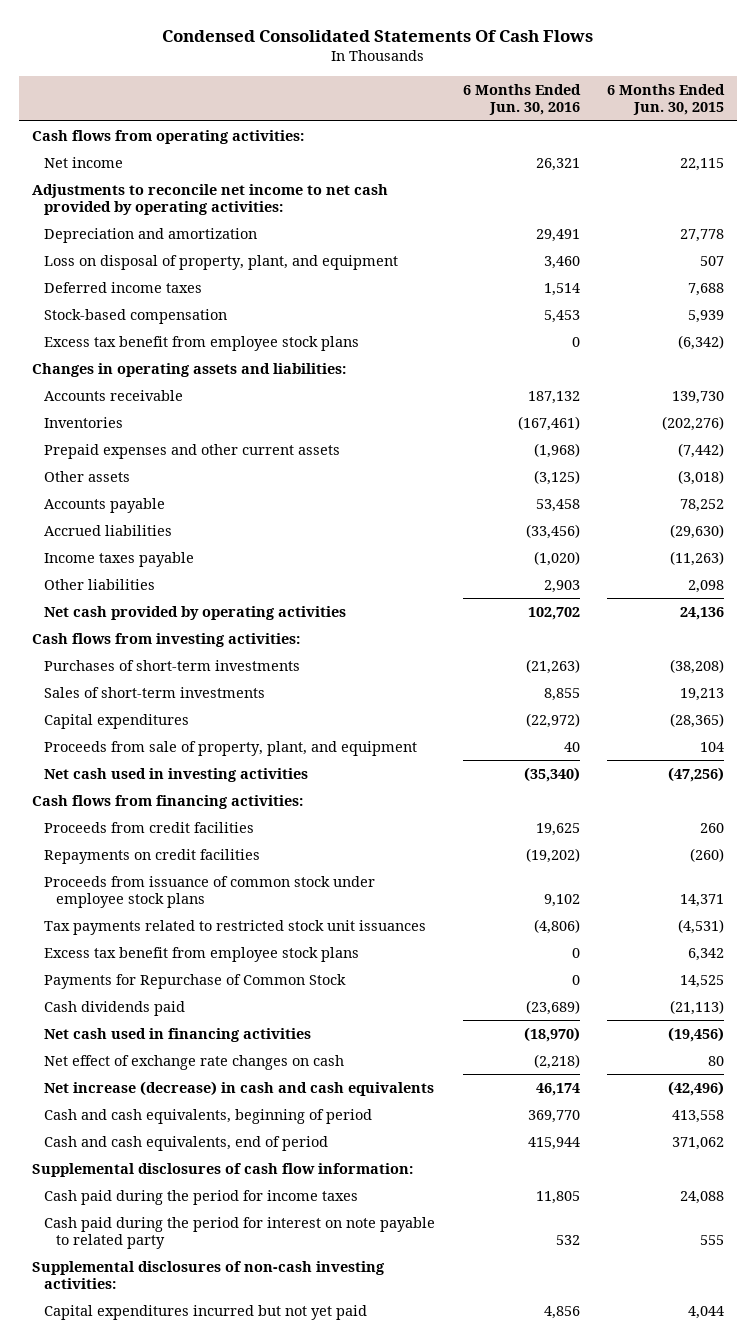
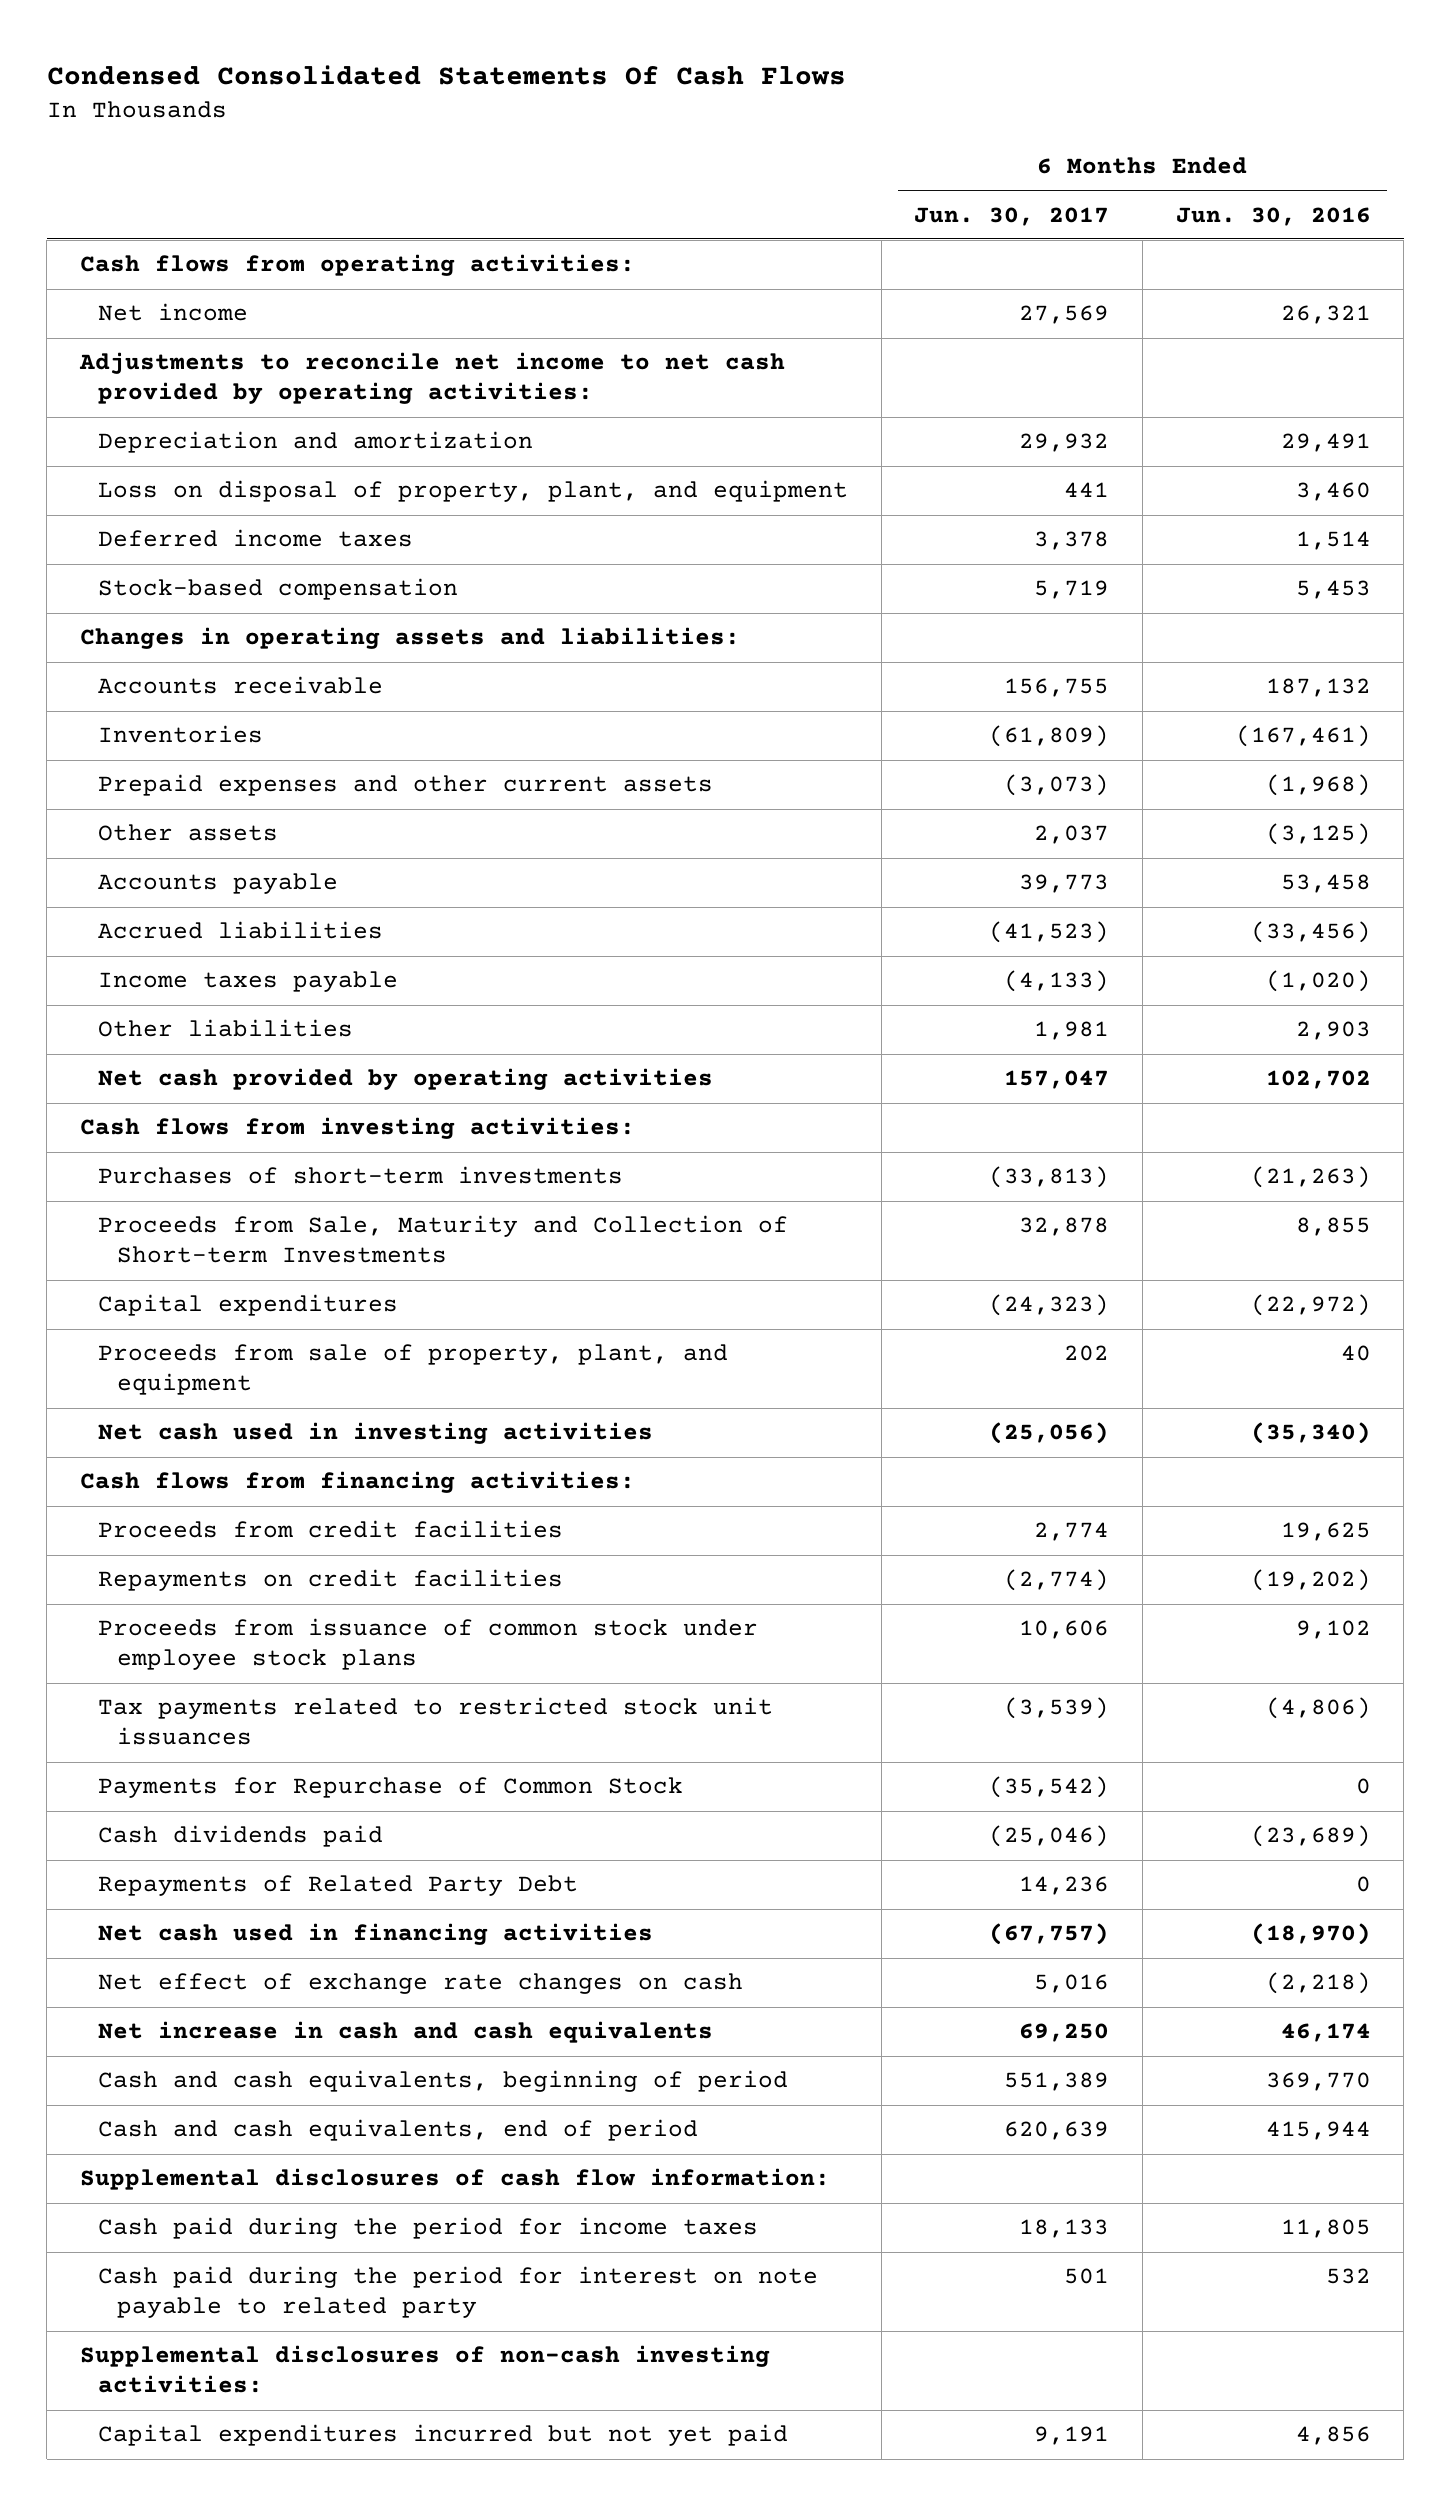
- | 6 Months Ended Jun. 30, 2016 | 6 Months Ended Jun. 30, 2015
+ | 6 Months Ended Jun. 30, 2017 | 6 Months Ended Jun. 30, 2016
- Excess tax benefit from employee stock plans | 0 | (6,342)
- Sales of short-term investments | 8,855 | 19,213
+ Proceeds from Sale, Maturity and Collection of Short-term Investments | 32,878 | 8,855
- Excess tax benefit from employee stock plans | 0 | 6,342
+ Repayments of Related Party Debt | 14,236 | 0
- Net increase (decrease) in cash and cash equivalents | 46,174 | (42,496)
+ Net increase in cash and cash equivalents | 69,250 | 46,174

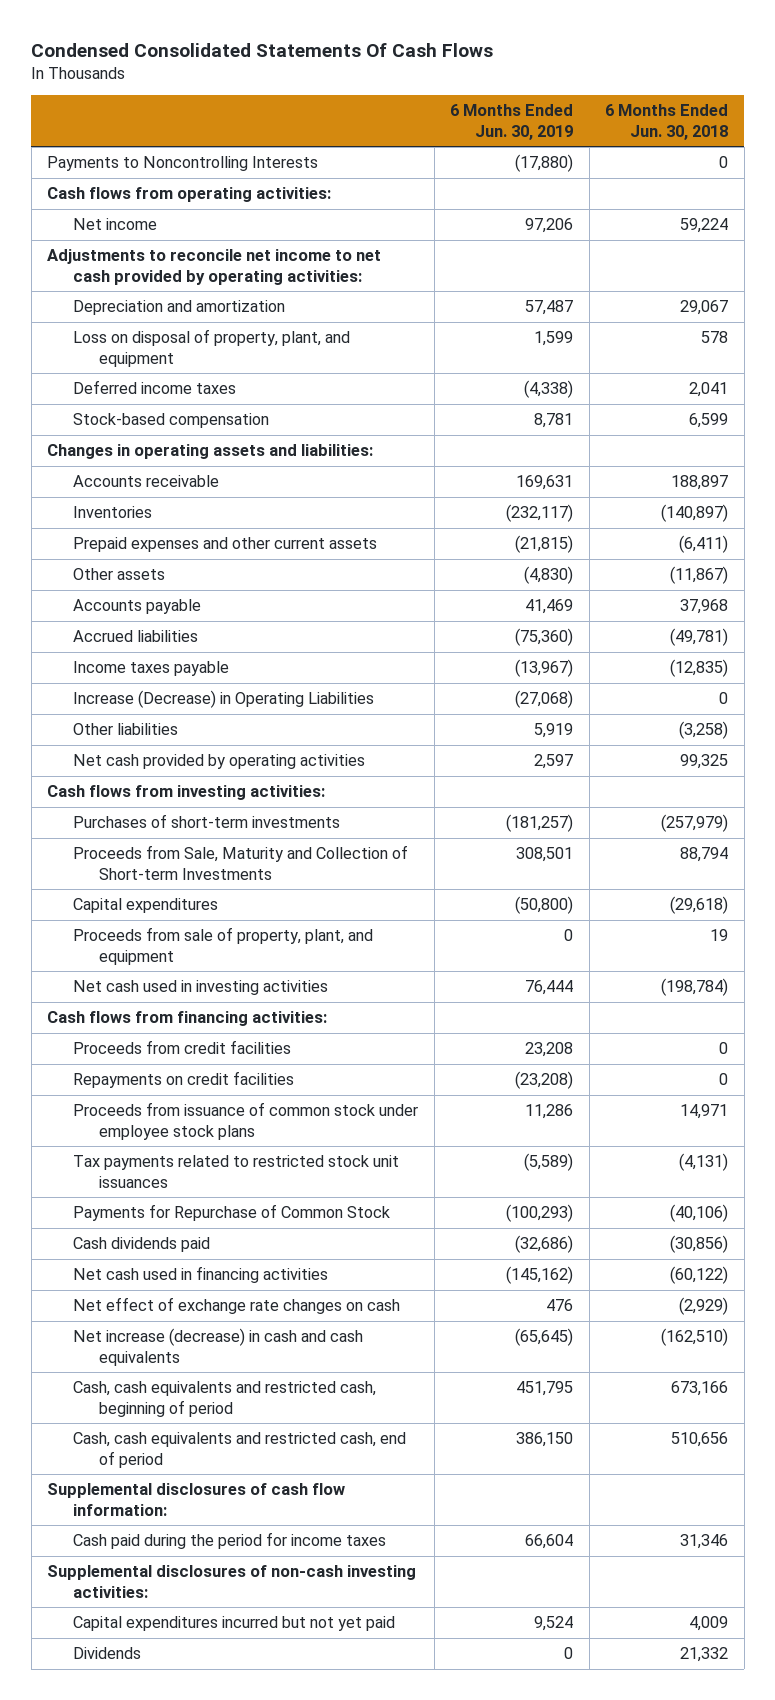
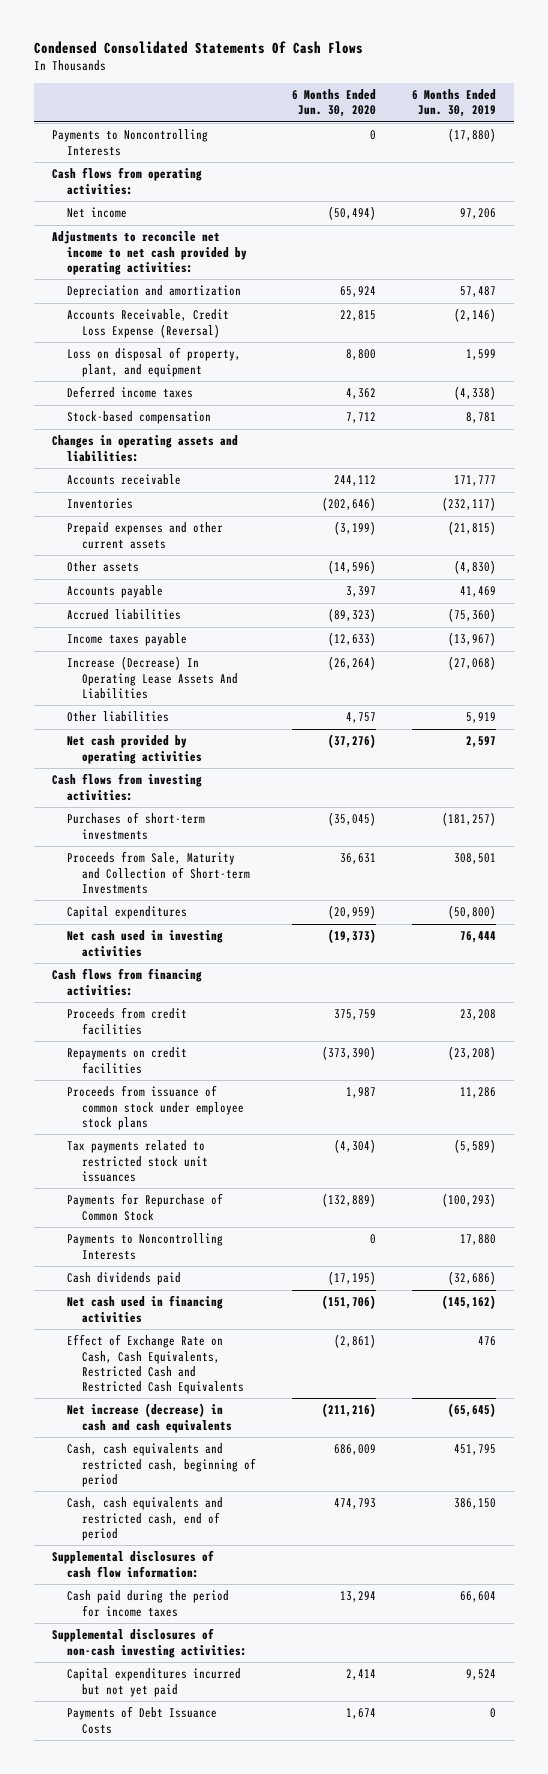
- | 6 Months Ended Jun. 30, 2019 | 6 Months Ended Jun. 30, 2018
+ | 6 Months Ended Jun. 30, 2020 | 6 Months Ended Jun. 30, 2019
+ Accounts Receivable, Credit Loss Expense (Reversal) | 22,815 | (2,146)
- Accounts receivable | 169,631 | 188,897
+ Accounts receivable | 244,112 | 171,777
- Increase (Decrease) in Operating Liabilities | (27,068) | 0
+ Increase (Decrease) In Operating Lease Assets And Liabilities | (26,264) | (27,068)
- Proceeds from sale of property, plant, and equipment | 0 | 19
+ Payments to Noncontrolling Interests | 0 | 17,880
- Net effect of exchange rate changes on cash | 476 | (2,929)
+ Effect of Exchange Rate on Cash, Cash Equivalents, Restricted Cash and Restricted Cash Equivalents | (2,861) | 476
- Dividends | 0 | 21,332
+ Payments of Debt Issuance Costs | 1,674 | 0

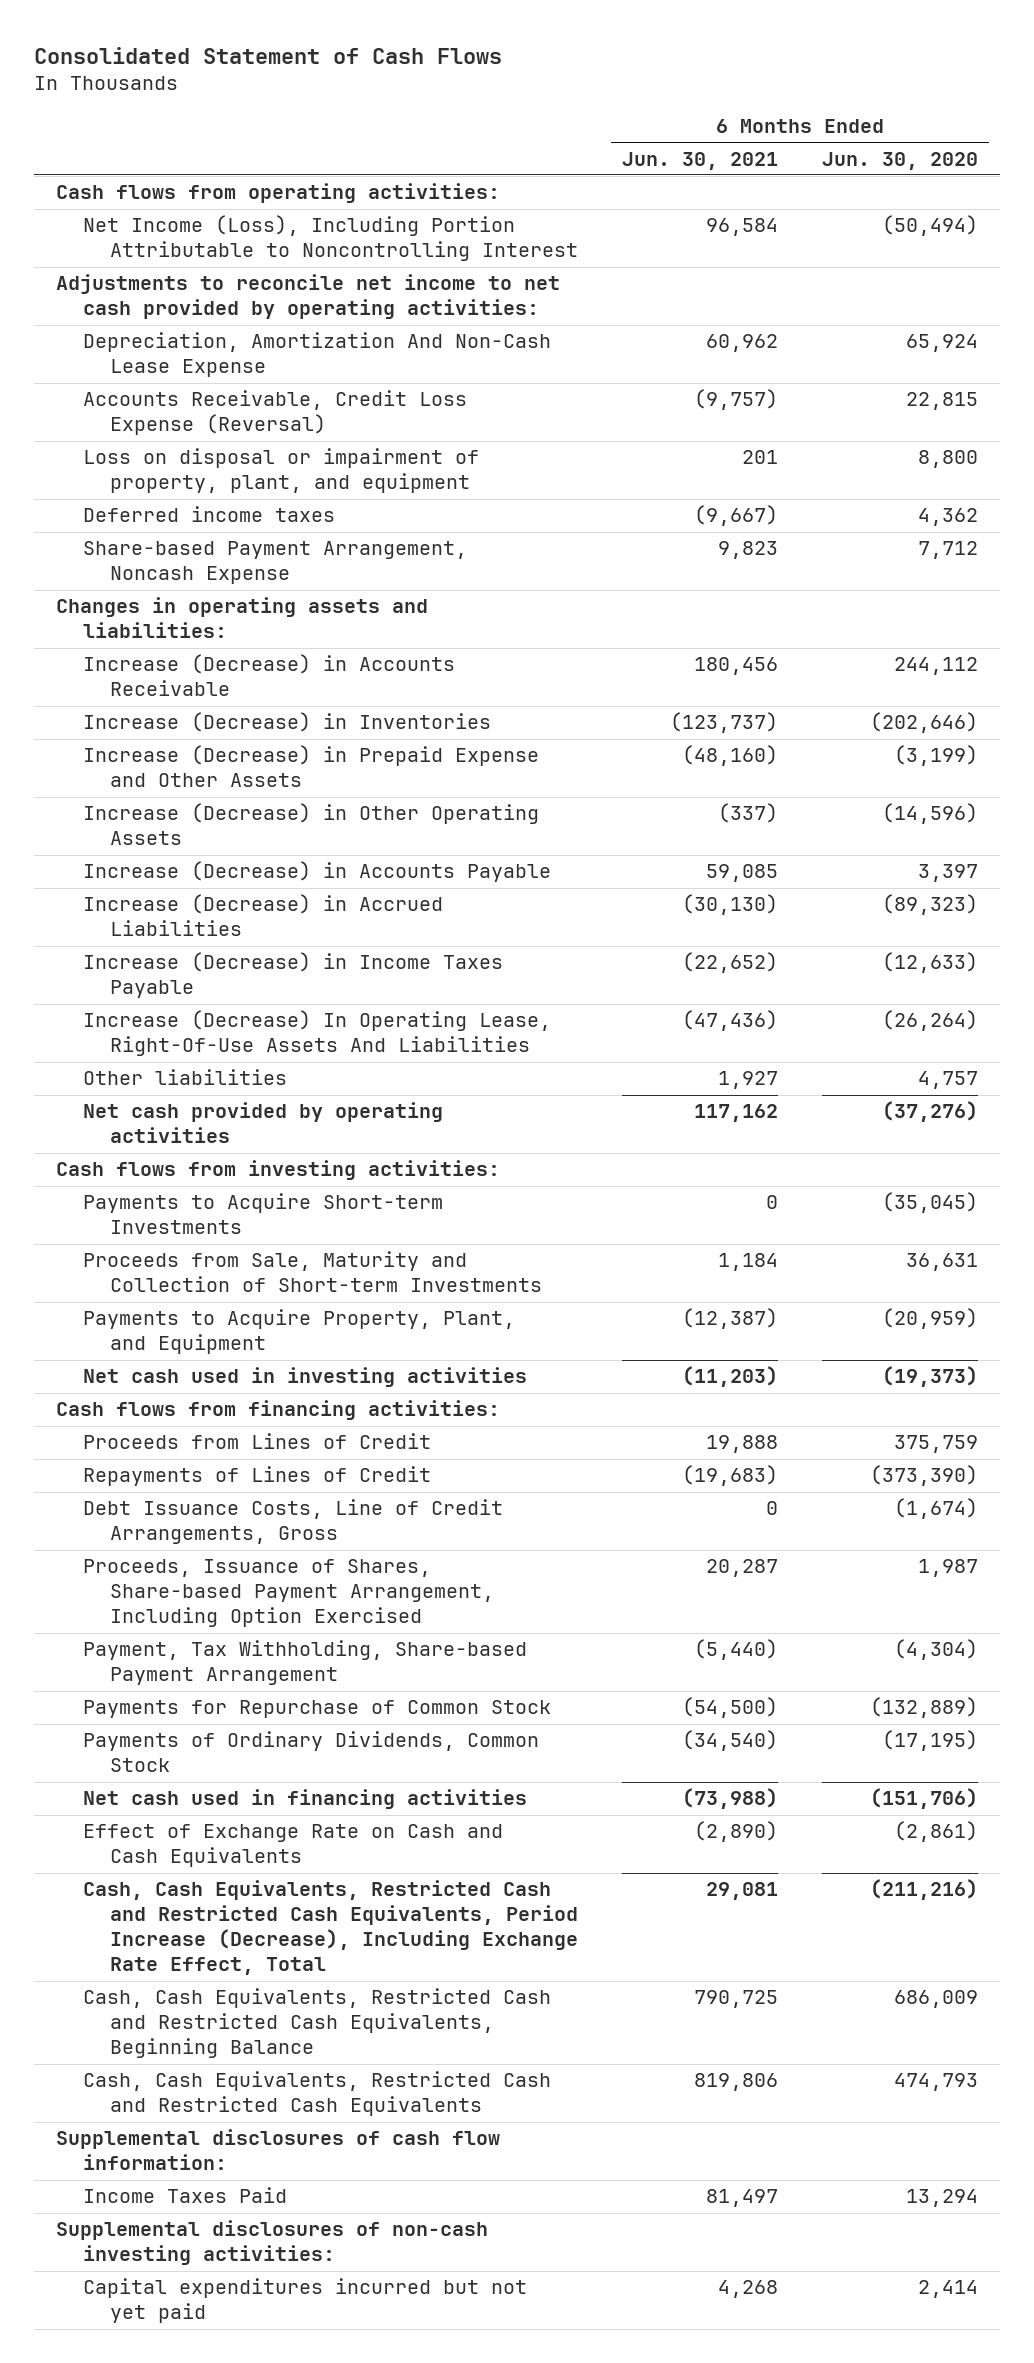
- Condensed Consolidated Statements Of Cash Flows
+ Consolidated Statement of Cash Flows
- | 6 Months Ended Jun. 30, 2020 | 6 Months Ended Jun. 30, 2019
+ | 6 Months Ended Jun. 30, 2021 | 6 Months Ended Jun. 30, 2020
- Payments to Noncontrolling Interests | 0 | (17,880)
- Net income | (50,494) | 97,206
+ Net Income (Loss), Including Portion Attributable to Noncontrolling Interest | 96,584 | (50,494)
- Depreciation and amortization | 65,924 | 57,487
+ Depreciation, Amortization And Non-Cash Lease Expense | 60,962 | 65,924
- Loss on disposal of property, plant, and equipment | 8,800 | 1,599
+ Loss on disposal or impairment of property, plant, and equipment | 201 | 8,800
- Stock-based compensation | 7,712 | 8,781
+ Share-based Payment Arrangement, Noncash Expense | 9,823 | 7,712
- Accounts receivable | 244,112 | 171,777
- Inventories | (202,646) | (232,117)
- Prepaid expenses and other current assets | (3,199) | (21,815)
- Other assets | (14,596) | (4,830)
- Accounts payable | 3,397 | 41,469
- Accrued liabilities | (89,323) | (75,360)
- Income taxes payable | (12,633) | (13,967)
- Increase (Decrease) In Operating Lease Assets And Liabilities | (26,264) | (27,068)
+ Increase (Decrease) in Accounts Receivable | 180,456 | 244,112
+ Increase (Decrease) in Inventories | (123,737) | (202,646)
+ Increase (Decrease) in Prepaid Expense and Other Assets | (48,160) | (3,199)
+ Increase (Decrease) in Other Operating Assets | (337) | (14,596)
+ Increase (Decrease) in Accounts Payable | 59,085 | 3,397
+ Increase (Decrease) in Accrued Liabilities | (30,130) | (89,323)
+ Increase (Decrease) in Income Taxes Payable | (22,652) | (12,633)
+ Increase (Decrease) In Operating Lease, Right-Of-Use Assets And Liabilities | (47,436) | (26,264)
- Purchases of short-term investments | (35,045) | (181,257)
+ Payments to Acquire Short-term Investments | 0 | (35,045)
- Capital expenditures | (20,959) | (50,800)
+ Payments to Acquire Property, Plant, and Equipment | (12,387) | (20,959)
- Proceeds from credit facilities | 375,759 | 23,208
- Repayments on credit facilities | (373,390) | (23,208)
- Proceeds from issuance of common stock under employee stock plans | 1,987 | 11,286
- Tax payments related to restricted stock unit issuances | (4,304) | (5,589)
+ Proceeds from Lines of Credit | 19,888 | 375,759
+ Repayments of Lines of Credit | (19,683) | (373,390)
+ Debt Issuance Costs, Line of Credit Arrangements, Gross | 0 | (1,674)
+ Proceeds, Issuance of Shares, Share-based Payment Arrangement, Including Option Exercised | 20,287 | 1,987
+ Payment, Tax Withholding, Share-based Payment Arrangement | (5,440) | (4,304)
- Payments to Noncontrolling Interests | 0 | 17,880
- Cash dividends paid | (17,195) | (32,686)
+ Payments of Ordinary Dividends, Common Stock | (34,540) | (17,195)
- Effect of Exchange Rate on Cash, Cash Equivalents, Restricted Cash and Restricted Cash Equivalents | (2,861) | 476
- Net increase (decrease) in cash and cash equivalents | (211,216) | (65,645)
- Cash, cash equivalents and restricted cash, beginning of period | 686,009 | 451,795
- Cash, cash equivalents and restricted cash, end of period | 474,793 | 386,150
+ Effect of Exchange Rate on Cash and Cash Equivalents | (2,890) | (2,861)
+ Cash, Cash Equivalents, Restricted Cash and Restricted Cash Equivalents, Period Increase (Decrease), Including Exchange Rate Effect, Total | 29,081 | (211,216)
+ Cash, Cash Equivalents, Restricted Cash and Restricted Cash Equivalents, Beginning Balance | 790,725 | 686,009
+ Cash, Cash Equivalents, Restricted Cash and Restricted Cash Equivalents | 819,806 | 474,793
- Cash paid during the period for income taxes | 13,294 | 66,604
+ Income Taxes Paid | 81,497 | 13,294
- Payments of Debt Issuance Costs | 1,674 | 0

